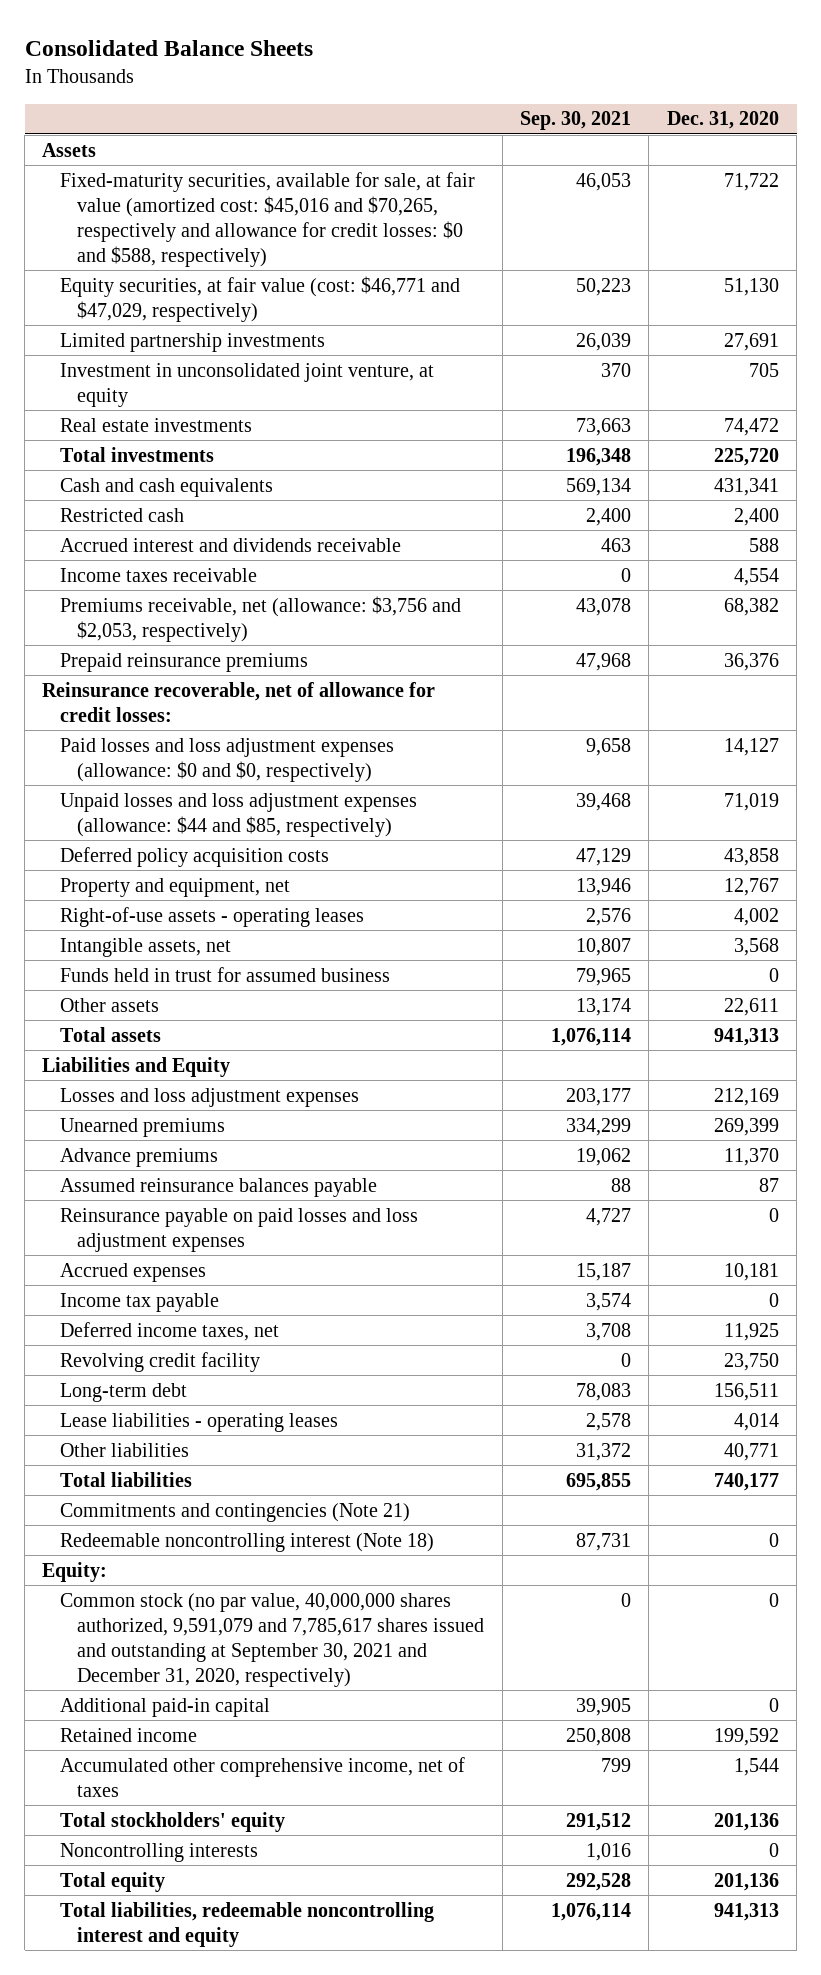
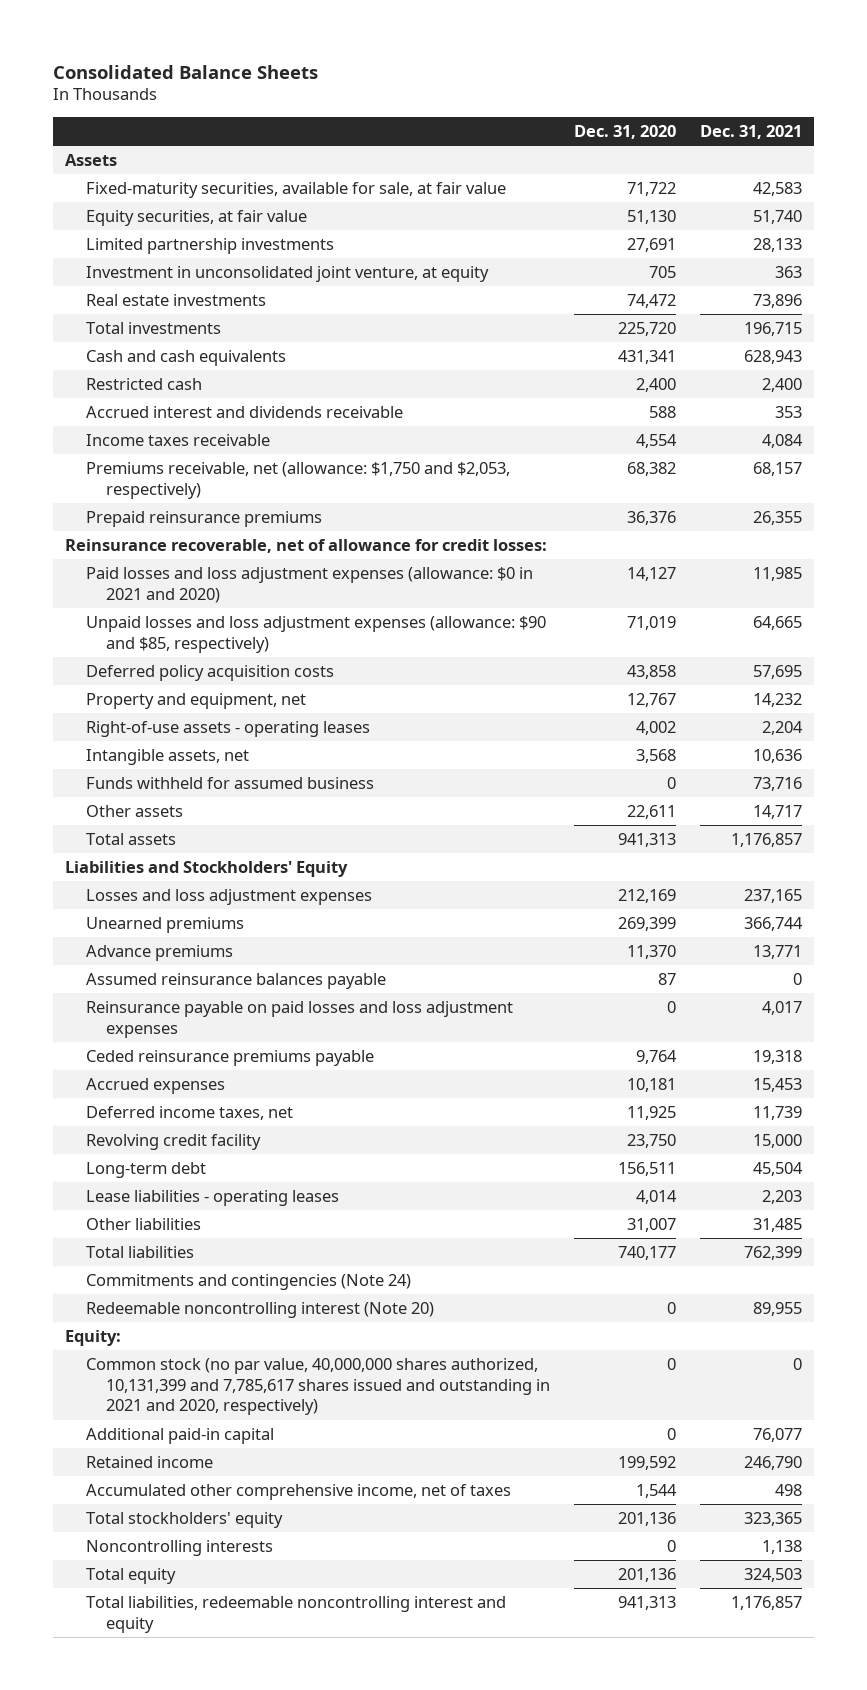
- | Sep. 30, 2021 | Dec. 31, 2020
+ | Dec. 31, 2020 | Dec. 31, 2021
- Fixed-maturity securities, available for sale, at fair value (amortized cost: $45,016 and $70,265, respectively and allowance for credit losses: $0 and $588, respectively) | 46,053 | 71,722
- Equity securities, at fair value (cost: $46,771 and $47,029, respectively) | 50,223 | 51,130
+ Fixed-maturity securities, available for sale, at fair value | 71,722 | 42,583
+ Equity securities, at fair value | 51,130 | 51,740
- Premiums receivable, net (allowance: $3,756 and $2,053, respectively) | 43,078 | 68,382
+ Premiums receivable, net (allowance: $1,750 and $2,053, respectively) | 68,382 | 68,157
- Paid losses and loss adjustment expenses (allowance: $0 and $0, respectively) | 9,658 | 14,127
- Unpaid losses and loss adjustment expenses (allowance: $44 and $85, respectively) | 39,468 | 71,019
+ Paid losses and loss adjustment expenses (allowance: $0 in 2021 and 2020) | 14,127 | 11,985
+ Unpaid losses and loss adjustment expenses (allowance: $90 and $85, respectively) | 71,019 | 64,665
- Funds held in trust for assumed business | 79,965 | 0
+ Funds withheld for assumed business | 0 | 73,716
- Liabilities and Equity
+ Liabilities and Stockholders' Equity
+ Ceded reinsurance premiums payable | 9,764 | 19,318
- Income tax payable | 3,574 | 0
- Other liabilities | 31,372 | 40,771
+ Other liabilities | 31,007 | 31,485
- Commitments and contingencies (Note 21)
- Redeemable noncontrolling interest (Note 18) | 87,731 | 0
+ Commitments and contingencies (Note 24)
+ Redeemable noncontrolling interest (Note 20) | 0 | 89,955
- Common stock (no par value, 40,000,000 shares authorized, 9,591,079 and 7,785,617 shares issued and outstanding at September 30, 2021 and December 31, 2020, respectively) | 0 | 0
+ Common stock (no par value, 40,000,000 shares authorized, 10,131,399 and 7,785,617 shares issued and outstanding in 2021 and 2020, respectively) | 0 | 0

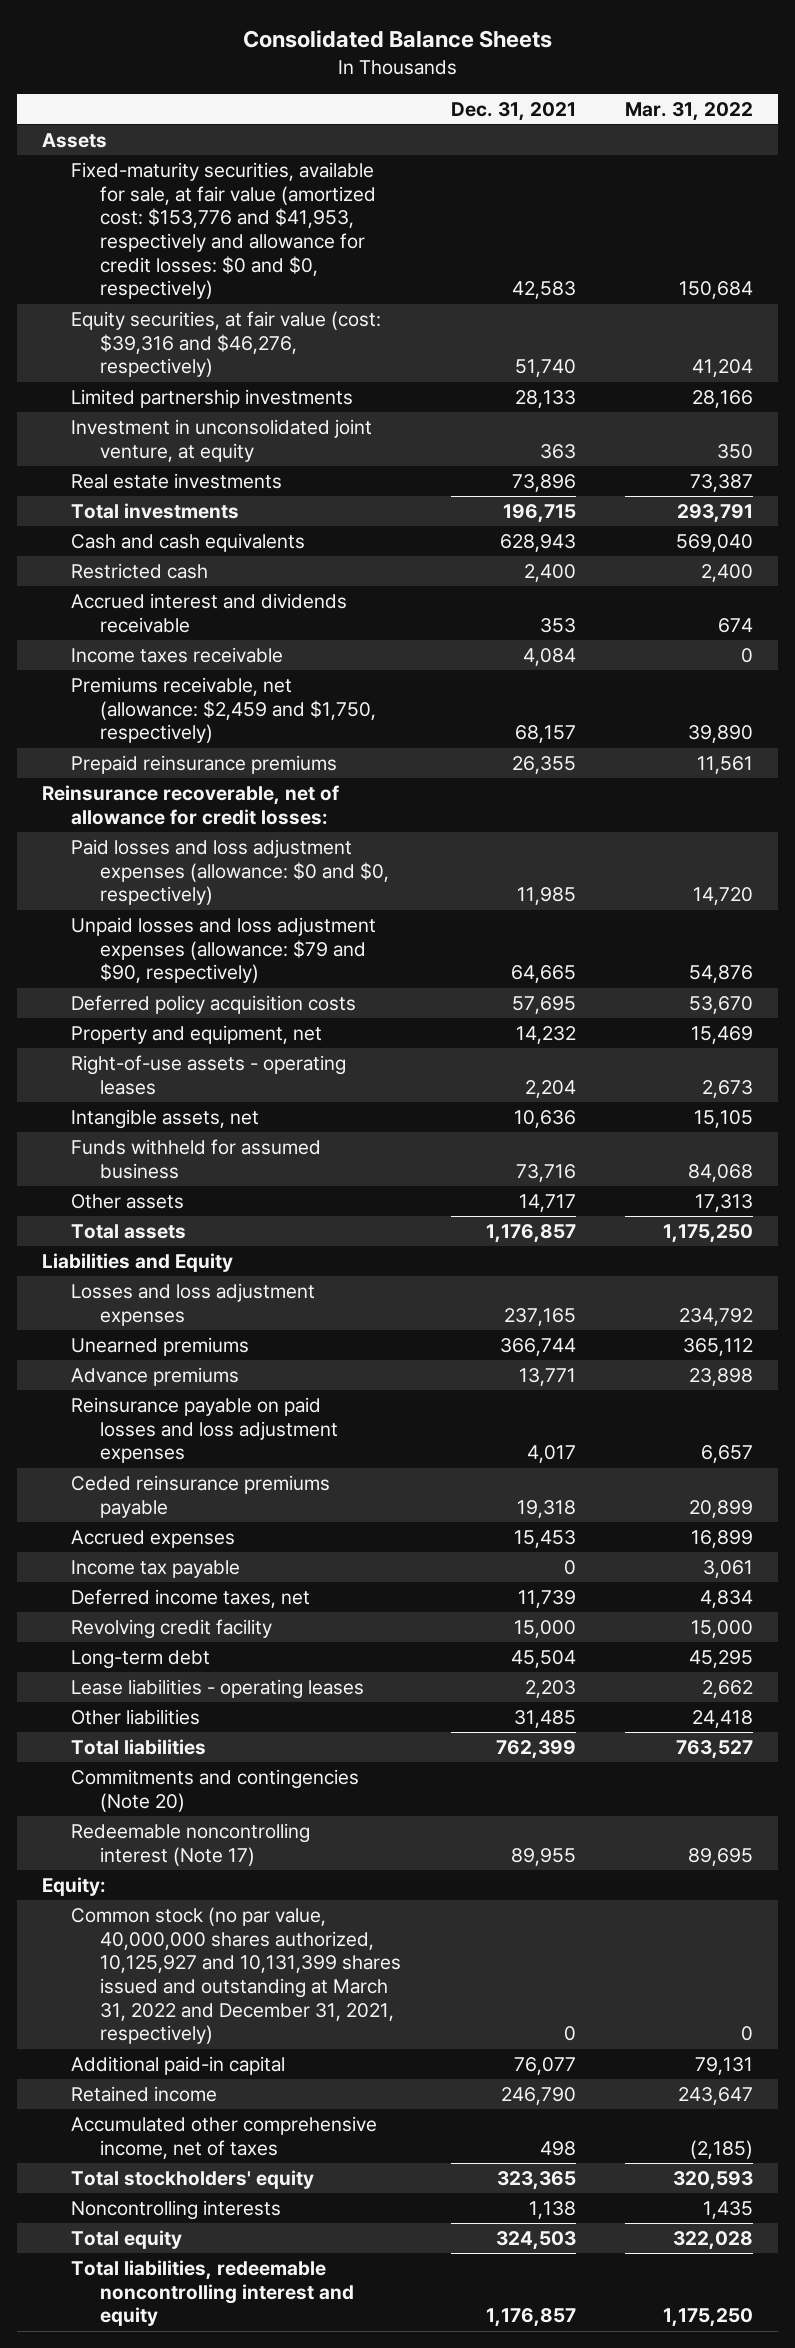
- | Dec. 31, 2020 | Dec. 31, 2021
+ | Dec. 31, 2021 | Mar. 31, 2022
- Fixed-maturity securities, available for sale, at fair value | 71,722 | 42,583
- Equity securities, at fair value | 51,130 | 51,740
+ Fixed-maturity securities, available for sale, at fair value (amortized cost: $153,776 and $41,953, respectively and allowance for credit losses: $0 and $0, respectively) | 42,583 | 150,684
+ Equity securities, at fair value (cost: $39,316 and $46,276, respectively) | 51,740 | 41,204
- Premiums receivable, net (allowance: $1,750 and $2,053, respectively) | 68,382 | 68,157
+ Premiums receivable, net (allowance: $2,459 and $1,750, respectively) | 68,157 | 39,890
- Paid losses and loss adjustment expenses (allowance: $0 in 2021 and 2020) | 14,127 | 11,985
- Unpaid losses and loss adjustment expenses (allowance: $90 and $85, respectively) | 71,019 | 64,665
+ Paid losses and loss adjustment expenses (allowance: $0 and $0, respectively) | 11,985 | 14,720
+ Unpaid losses and loss adjustment expenses (allowance: $79 and $90, respectively) | 64,665 | 54,876
- Liabilities and Stockholders' Equity
+ Liabilities and Equity
- Assumed reinsurance balances payable | 87 | 0
+ Income tax payable | 0 | 3,061
- Commitments and contingencies (Note 24)
- Redeemable noncontrolling interest (Note 20) | 0 | 89,955
+ Commitments and contingencies (Note 20)
+ Redeemable noncontrolling interest (Note 17) | 89,955 | 89,695
- Common stock (no par value, 40,000,000 shares authorized, 10,131,399 and 7,785,617 shares issued and outstanding in 2021 and 2020, respectively) | 0 | 0
+ Common stock (no par value, 40,000,000 shares authorized, 10,125,927 and 10,131,399 shares issued and outstanding at March 31, 2022 and December 31, 2021, respectively) | 0 | 0

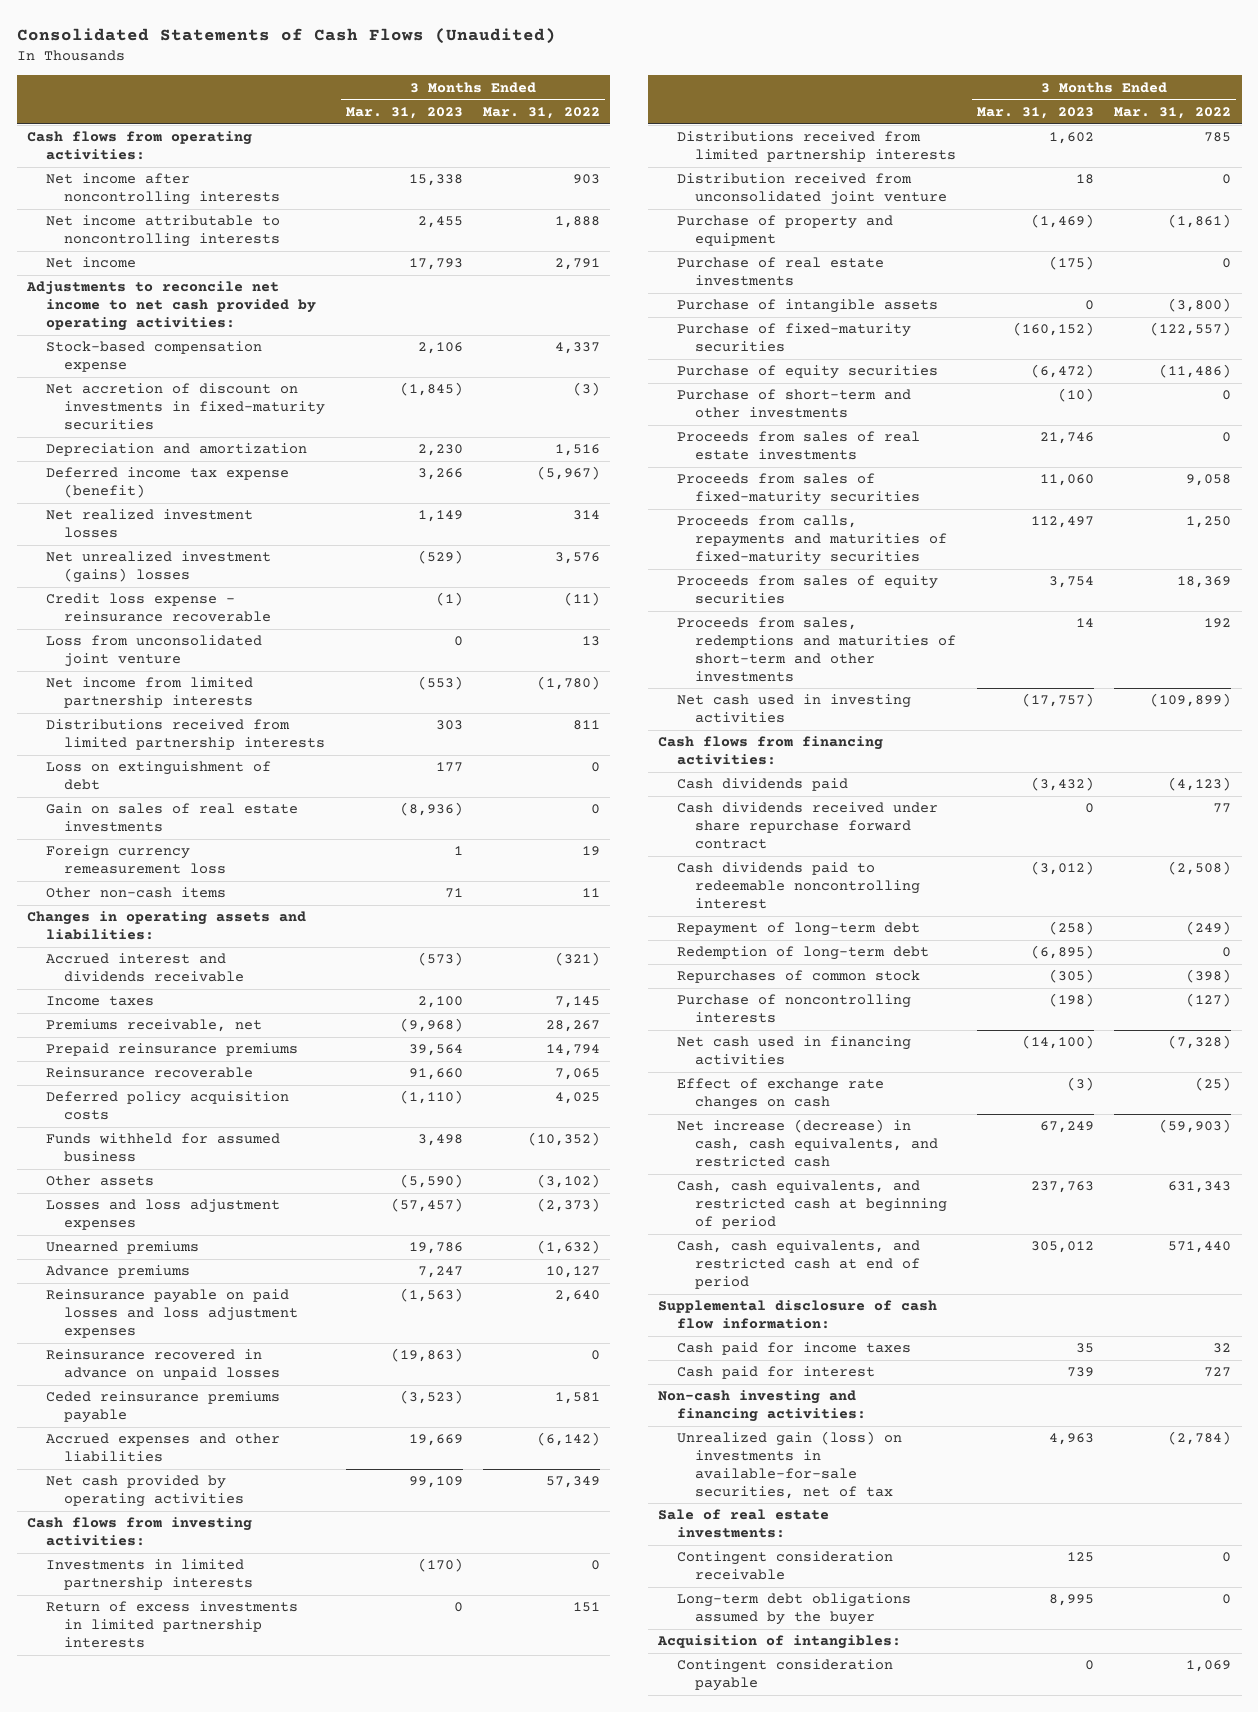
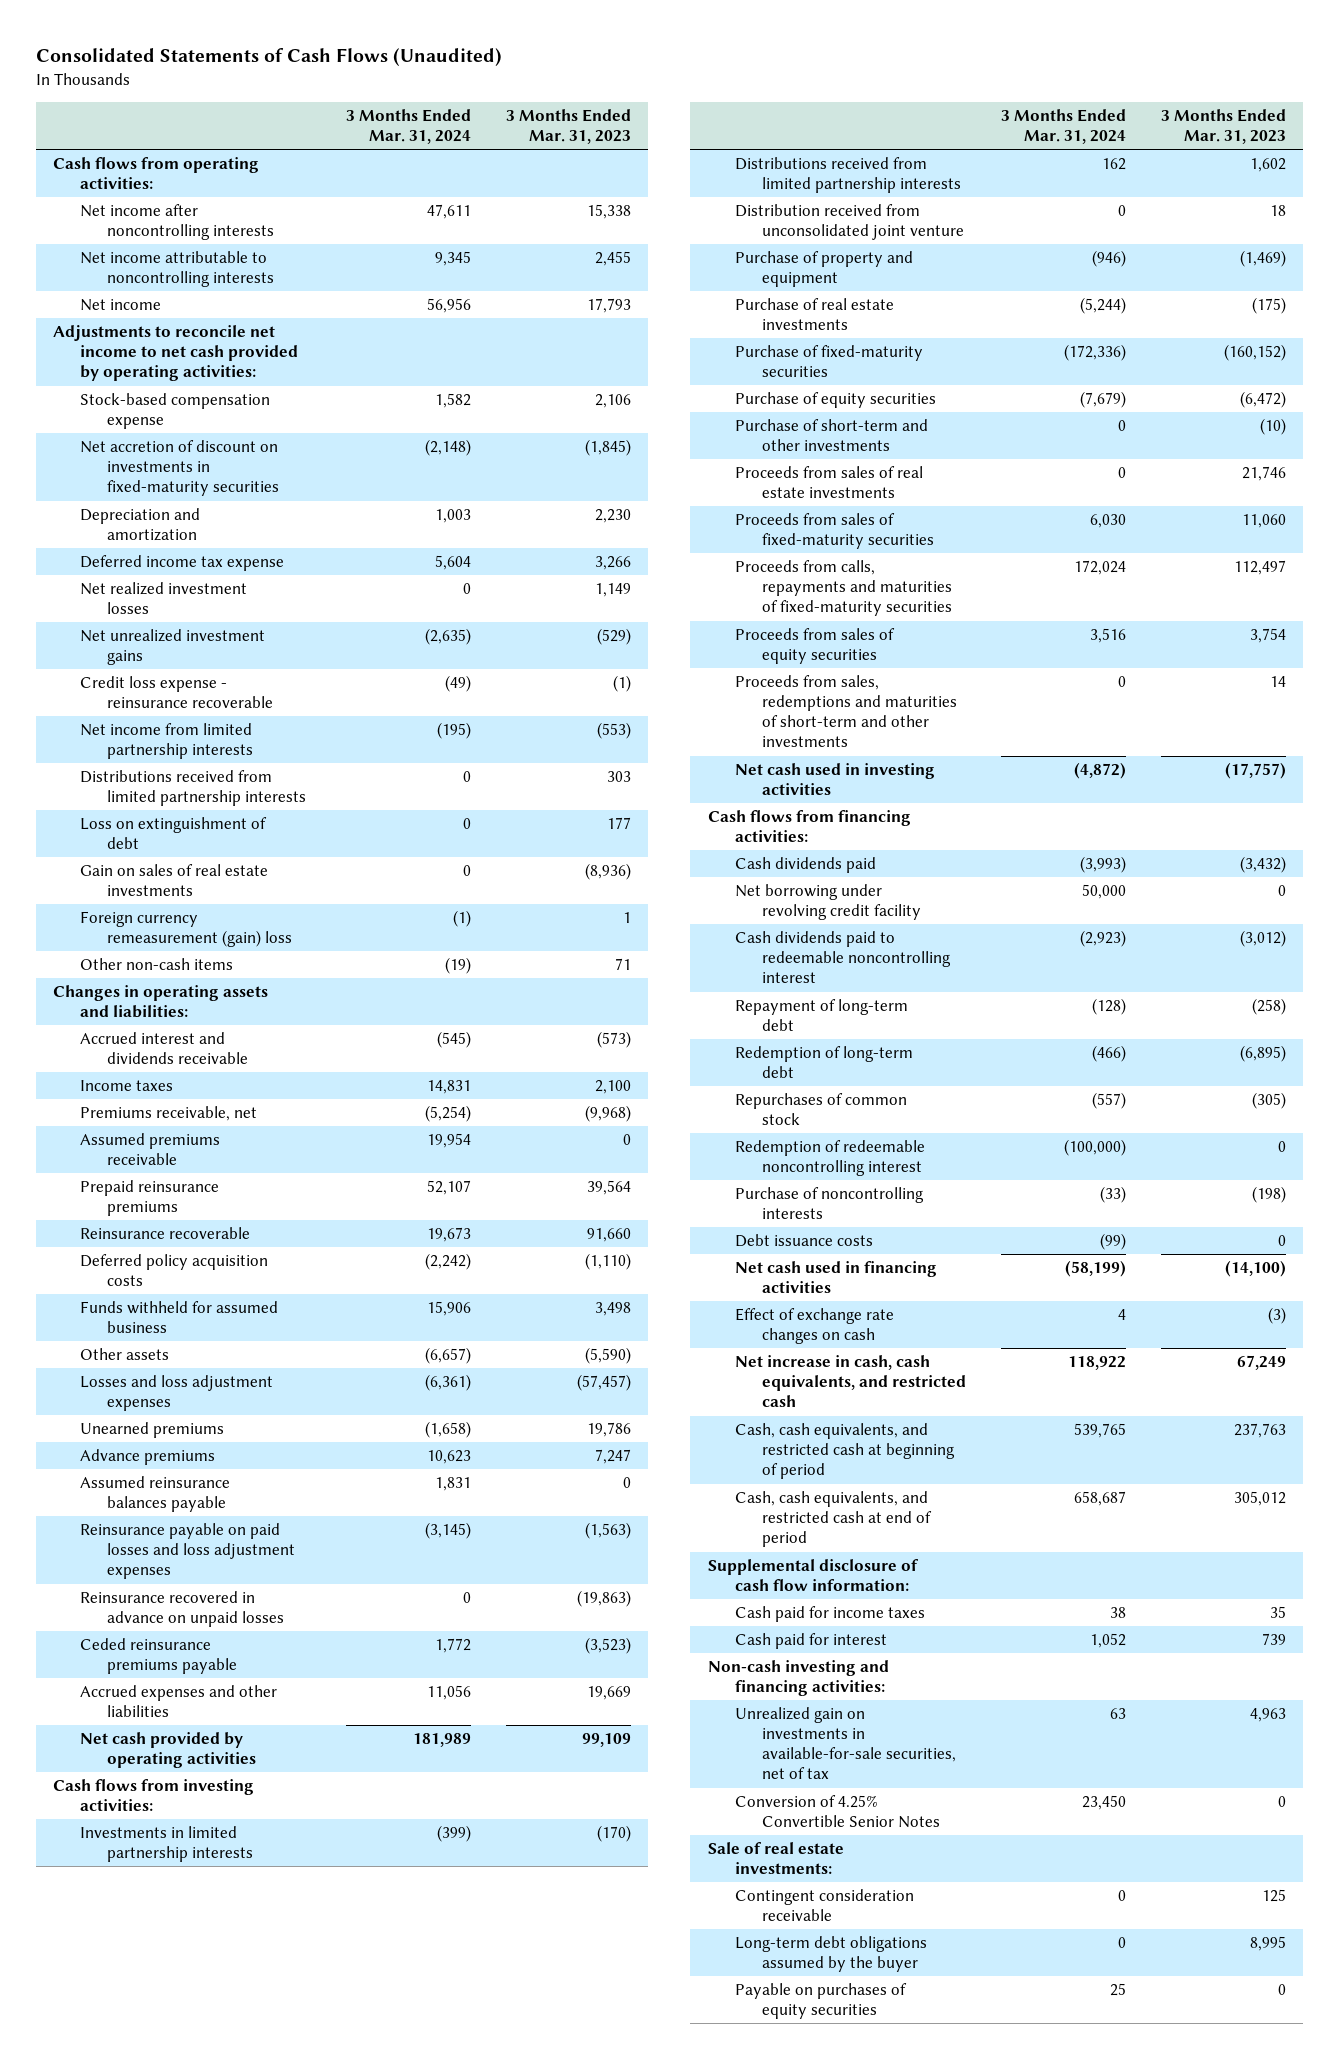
- | 3 Months Ended Mar. 31, 2023 | 3 Months Ended Mar. 31, 2022
+ | 3 Months Ended Mar. 31, 2024 | 3 Months Ended Mar. 31, 2023
- Deferred income tax expense (benefit) | 3,266 | (5,967)
+ Deferred income tax expense | 5,604 | 3,266
- Net unrealized investment (gains) losses | (529) | 3,576
+ Net unrealized investment gains | (2,635) | (529)
- Loss from unconsolidated joint venture | 0 | 13
- Foreign currency remeasurement loss | 1 | 19
+ Foreign currency remeasurement (gain) loss | (1) | 1
+ Assumed premiums receivable | 19,954 | 0
+ Assumed reinsurance balances payable | 1,831 | 0
- Return of excess investments in limited partnership interests | 0 | 151
- Purchase of intangible assets | 0 | (3,800)
- Cash dividends received under share repurchase forward contract | 0 | 77
+ Net borrowing under revolving credit facility | 50,000 | 0
+ Redemption of redeemable noncontrolling interest | (100,000) | 0
+ Debt issuance costs | (99) | 0
- Net increase (decrease) in cash, cash equivalents, and restricted cash | 67,249 | (59,903)
+ Net increase in cash, cash equivalents, and restricted cash | 118,922 | 67,249
- Unrealized gain (loss) on investments in available-for-sale securities, net of tax | 4,963 | (2,784)
+ Unrealized gain on investments in available-for-sale securities, net of tax | 63 | 4,963
+ Conversion of 4.25% Convertible Senior Notes | 23,450 | 0
- Acquisition of intangibles:
- Contingent consideration payable | 0 | 1,069
+ Payable on purchases of equity securities | 25 | 0

